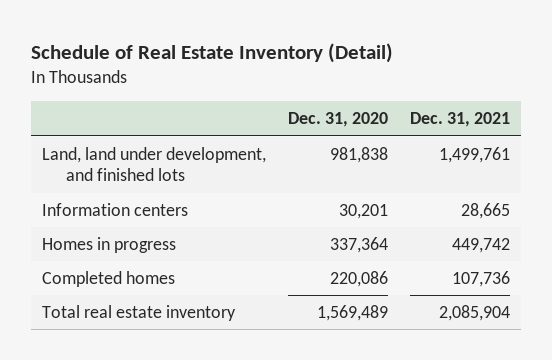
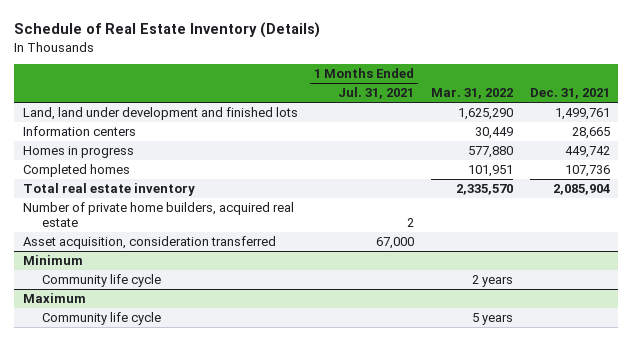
- Schedule of Real Estate Inventory (Detail)
+ Schedule of Real Estate Inventory (Details)
- | Dec. 31, 2020 | Dec. 31, 2021
+ | 1 Months Ended Jul. 31, 2021 | Mar. 31, 2022 | Dec. 31, 2021
- Land, land under development, and finished lots | 981,838 | 1,499,761
+ Land, land under development and finished lots | | 1,625,290 | 1,499,761
+ Number of private home builders, acquired real estate | 2 | |
+ Asset acquisition, consideration transferred | 67,000 | |
+ Minimum
+ Community life cycle | | 2 years |
+ Maximum
+ Community life cycle | | 5 years |

